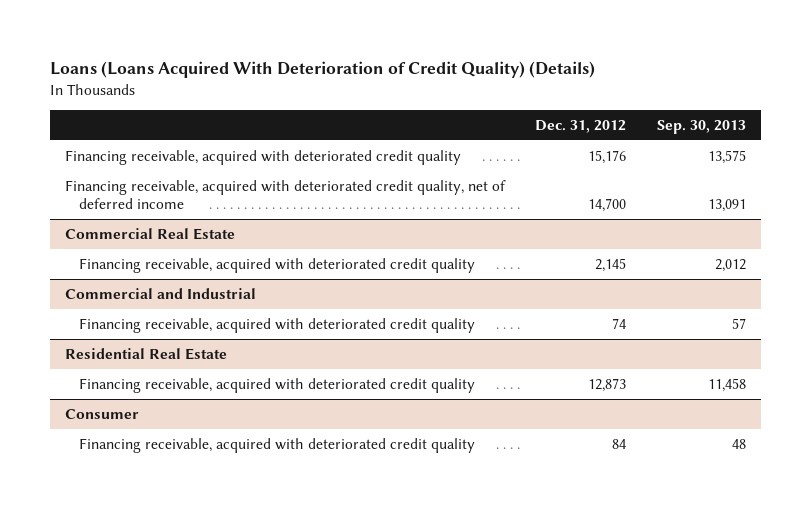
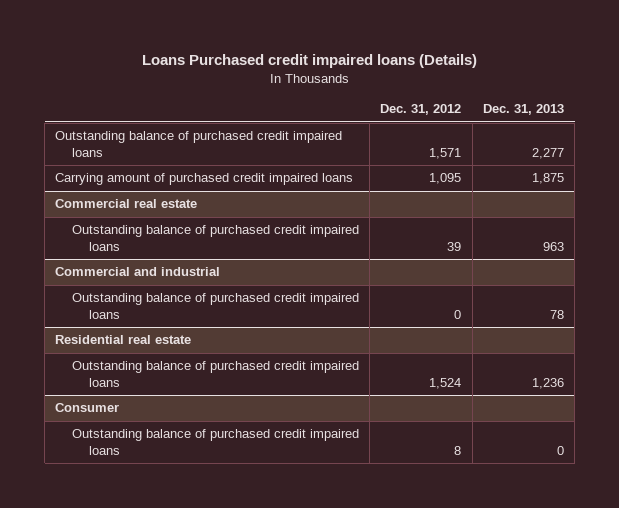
- Loans (Loans Acquired With Deterioration of Credit Quality) (Details)
+ Loans Purchased credit impaired loans (Details)
- | Dec. 31, 2012 | Sep. 30, 2013
+ | Dec. 31, 2012 | Dec. 31, 2013
- Financing receivable, acquired with deteriorated credit quality | 15,176 | 13,575
- Financing receivable, acquired with deteriorated credit quality, net of deferred income | 14,700 | 13,091
- Commercial Real Estate
- Financing receivable, acquired with deteriorated credit quality | 2,145 | 2,012
- Commercial and Industrial
- Financing receivable, acquired with deteriorated credit quality | 74 | 57
- Residential Real Estate
- Financing receivable, acquired with deteriorated credit quality | 12,873 | 11,458
+ Outstanding balance of purchased credit impaired loans | 1,571 | 2,277
+ Carrying amount of purchased credit impaired loans | 1,095 | 1,875
+ Commercial real estate
+ Outstanding balance of purchased credit impaired loans | 39 | 963
+ Commercial and industrial
+ Outstanding balance of purchased credit impaired loans | 0 | 78
+ Residential real estate
+ Outstanding balance of purchased credit impaired loans | 1,524 | 1,236
@ Consumer
- Financing receivable, acquired with deteriorated credit quality | 84 | 48
+ Outstanding balance of purchased credit impaired loans | 8 | 0

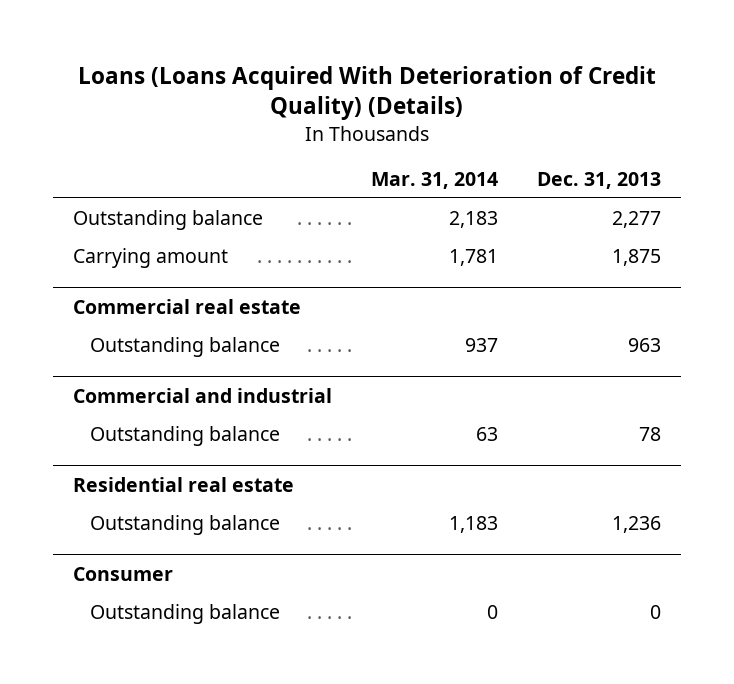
- Loans Purchased credit impaired loans (Details)
+ Loans (Loans Acquired With Deterioration of Credit Quality) (Details)
- | Dec. 31, 2012 | Dec. 31, 2013
+ | Mar. 31, 2014 | Dec. 31, 2013
- Outstanding balance of purchased credit impaired loans | 1,571 | 2,277
- Carrying amount of purchased credit impaired loans | 1,095 | 1,875
+ Outstanding balance | 2,183 | 2,277
+ Carrying amount | 1,781 | 1,875
@ Commercial real estate
- Outstanding balance of purchased credit impaired loans | 39 | 963
+ Outstanding balance | 937 | 963
@ Commercial and industrial
- Outstanding balance of purchased credit impaired loans | 0 | 78
+ Outstanding balance | 63 | 78
@ Residential real estate
- Outstanding balance of purchased credit impaired loans | 1,524 | 1,236
+ Outstanding balance | 1,183 | 1,236
@ Consumer
- Outstanding balance of purchased credit impaired loans | 8 | 0
+ Outstanding balance | 0 | 0

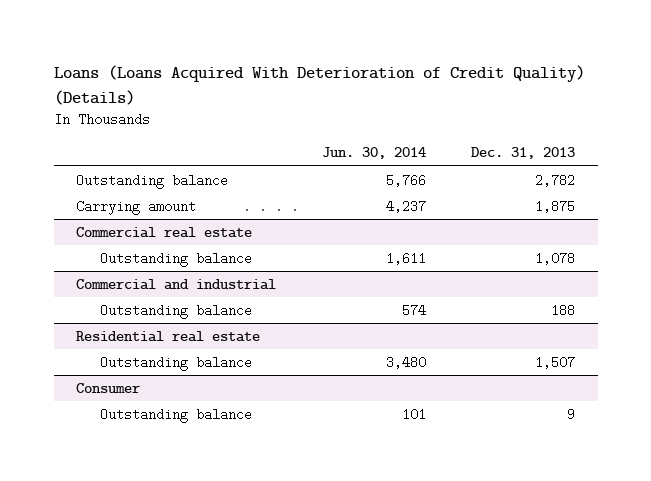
- | Mar. 31, 2014 | Dec. 31, 2013
+ | Jun. 30, 2014 | Dec. 31, 2013
- Outstanding balance | 2,183 | 2,277
+ Outstanding balance | 5,766 | 2,782
@ Commercial real estate
- Outstanding balance | 937 | 963
+ Outstanding balance | 1,611 | 1,078
@ Commercial and industrial
- Outstanding balance | 63 | 78
+ Outstanding balance | 574 | 188
@ Residential real estate
- Outstanding balance | 1,183 | 1,236
+ Outstanding balance | 3,480 | 1,507
@ Consumer
- Outstanding balance | 0 | 0
+ Outstanding balance | 101 | 9

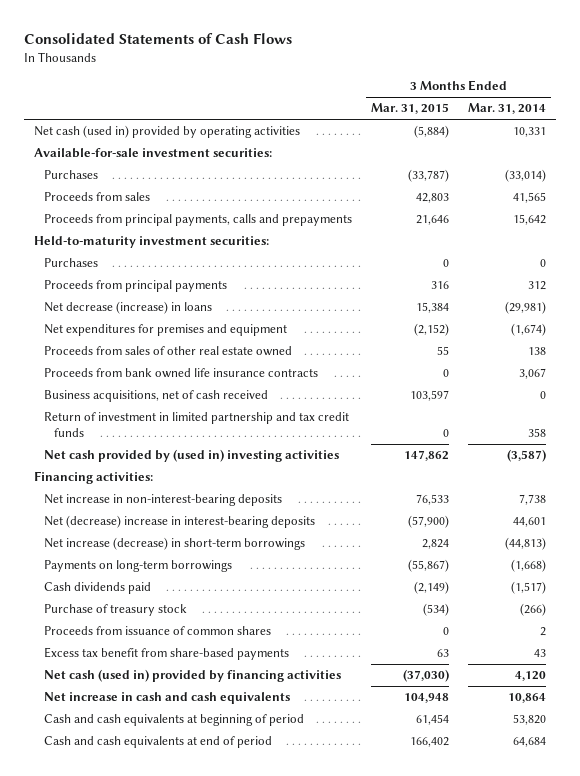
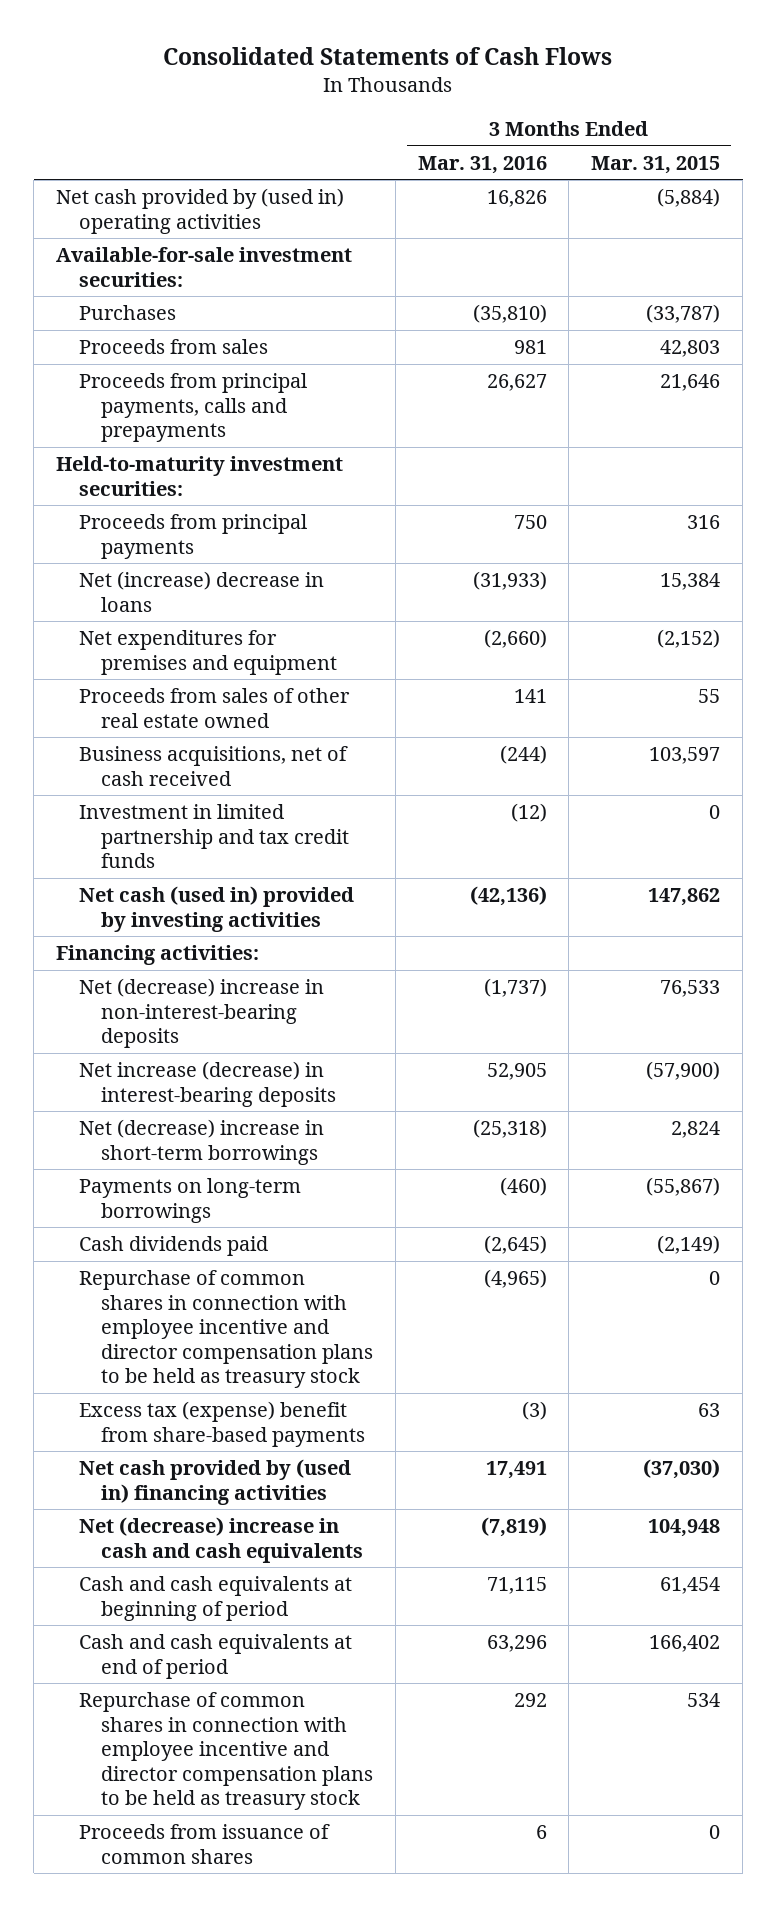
- | 3 Months Ended Mar. 31, 2015 | 3 Months Ended Mar. 31, 2014
+ | 3 Months Ended Mar. 31, 2016 | 3 Months Ended Mar. 31, 2015
- Net cash (used in) provided by operating activities | (5,884) | 10,331
+ Net cash provided by (used in) operating activities | 16,826 | (5,884)
- Purchases | 0 | 0
- Net decrease (increase) in loans | 15,384 | (29,981)
+ Net (increase) decrease in loans | (31,933) | 15,384
- Proceeds from bank owned life insurance contracts | 0 | 3,067
- Return of investment in limited partnership and tax credit funds | 0 | 358
- Net cash provided by (used in) investing activities | 147,862 | (3,587)
+ Investment in limited partnership and tax credit funds | (12) | 0
+ Net cash (used in) provided by investing activities | (42,136) | 147,862
- Net increase in non-interest-bearing deposits | 76,533 | 7,738
- Net (decrease) increase in interest-bearing deposits | (57,900) | 44,601
- Net increase (decrease) in short-term borrowings | 2,824 | (44,813)
+ Net (decrease) increase in non-interest-bearing deposits | (1,737) | 76,533
+ Net increase (decrease) in interest-bearing deposits | 52,905 | (57,900)
+ Net (decrease) increase in short-term borrowings | (25,318) | 2,824
- Purchase of treasury stock | (534) | (266)
- Excess tax benefit from share-based payments | 63 | 43
- Net cash (used in) provided by financing activities | (37,030) | 4,120
- Net increase in cash and cash equivalents | 104,948 | 10,864
+ Repurchase of common shares in connection with employee incentive and director compensation plans to be held as treasury stock | (4,965) | 0
+ Excess tax (expense) benefit from share-based payments | (3) | 63
+ Net cash provided by (used in) financing activities | 17,491 | (37,030)
+ Net (decrease) increase in cash and cash equivalents | (7,819) | 104,948
+ Repurchase of common shares in connection with employee incentive and director compensation plans to be held as treasury stock | 292 | 534
moved down: Proceeds from issuance of common shares | 6 | 0

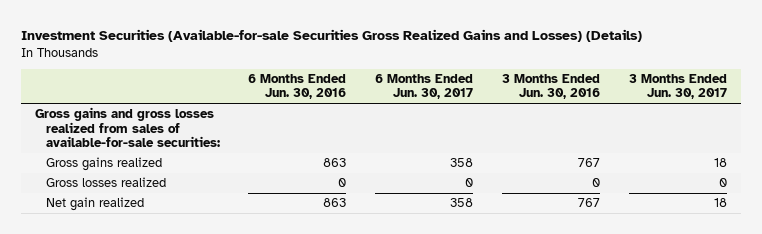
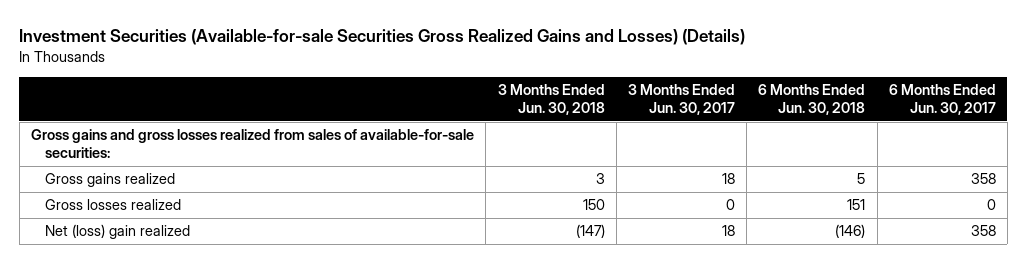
- | 6 Months Ended Jun. 30, 2016 | 6 Months Ended Jun. 30, 2017 | 3 Months Ended Jun. 30, 2016 | 3 Months Ended Jun. 30, 2017
+ | 3 Months Ended Jun. 30, 2018 | 3 Months Ended Jun. 30, 2017 | 6 Months Ended Jun. 30, 2018 | 6 Months Ended Jun. 30, 2017
- Net gain realized | 863 | 358 | 767 | 18
+ Net (loss) gain realized | (147) | 18 | (146) | 358

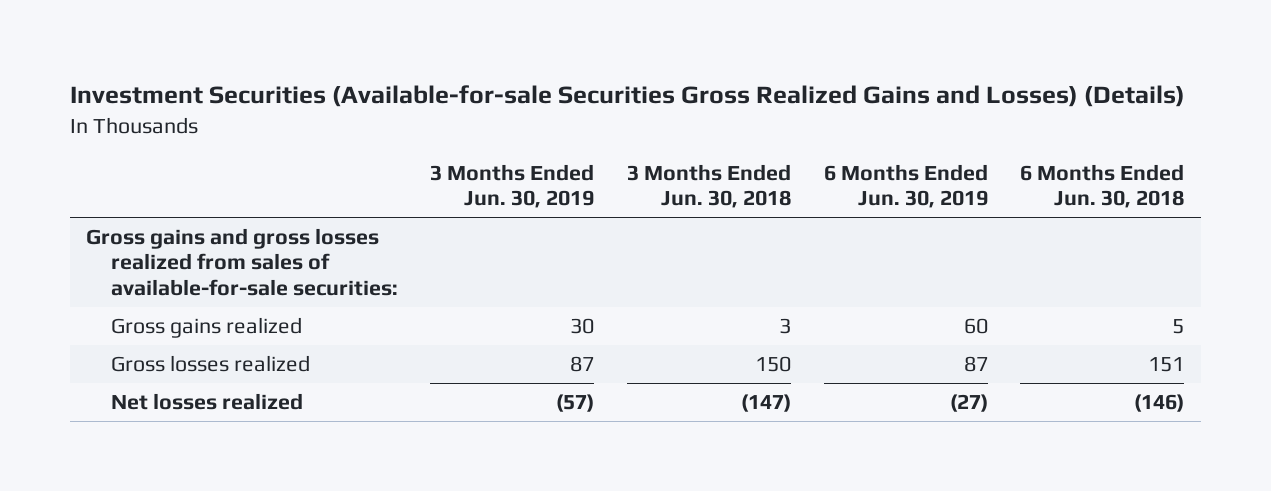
- | 3 Months Ended Jun. 30, 2018 | 3 Months Ended Jun. 30, 2017 | 6 Months Ended Jun. 30, 2018 | 6 Months Ended Jun. 30, 2017
+ | 3 Months Ended Jun. 30, 2019 | 3 Months Ended Jun. 30, 2018 | 6 Months Ended Jun. 30, 2019 | 6 Months Ended Jun. 30, 2018
- Net (loss) gain realized | (147) | 18 | (146) | 358
+ Net losses realized | (57) | (147) | (27) | (146)

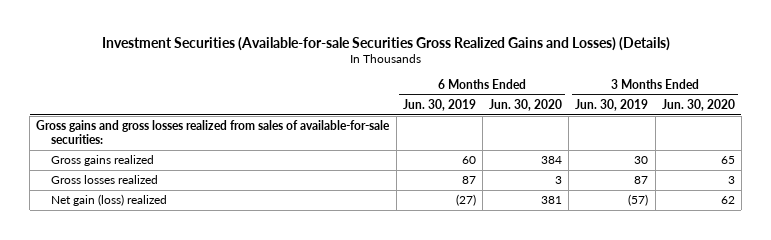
- | 3 Months Ended Jun. 30, 2019 | 3 Months Ended Jun. 30, 2018 | 6 Months Ended Jun. 30, 2019 | 6 Months Ended Jun. 30, 2018
+ | 6 Months Ended Jun. 30, 2019 | 6 Months Ended Jun. 30, 2020 | 3 Months Ended Jun. 30, 2019 | 3 Months Ended Jun. 30, 2020
- Net losses realized | (57) | (147) | (27) | (146)
+ Net gain (loss) realized | (27) | 381 | (57) | 62

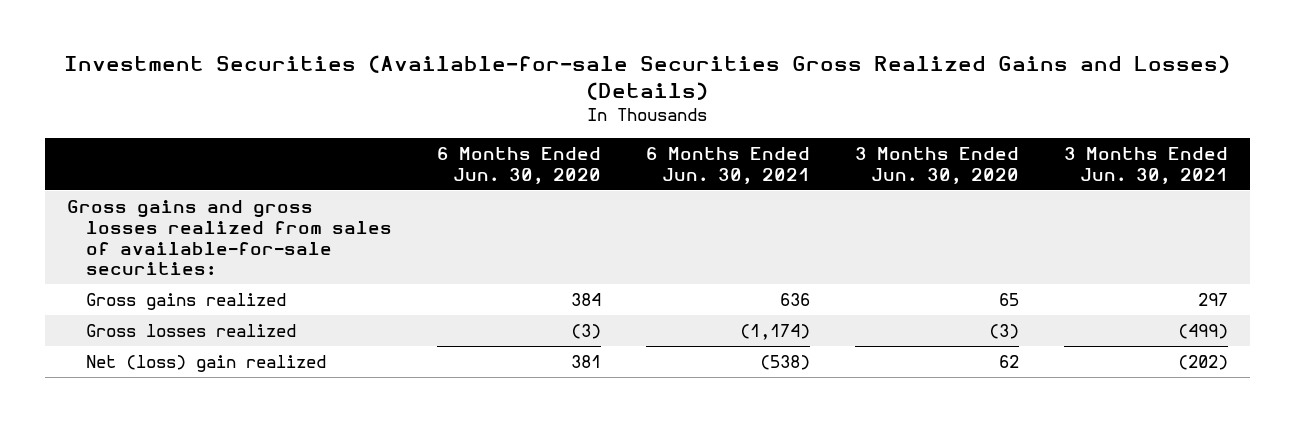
- | 6 Months Ended Jun. 30, 2019 | 6 Months Ended Jun. 30, 2020 | 3 Months Ended Jun. 30, 2019 | 3 Months Ended Jun. 30, 2020
+ | 6 Months Ended Jun. 30, 2020 | 6 Months Ended Jun. 30, 2021 | 3 Months Ended Jun. 30, 2020 | 3 Months Ended Jun. 30, 2021
- Gross losses realized | 87 | 3 | 87 | 3
- Net gain (loss) realized | (27) | 381 | (57) | 62
+ Gross losses realized | (3) | (1,174) | (3) | (499)
+ Net (loss) gain realized | 381 | (538) | 62 | (202)

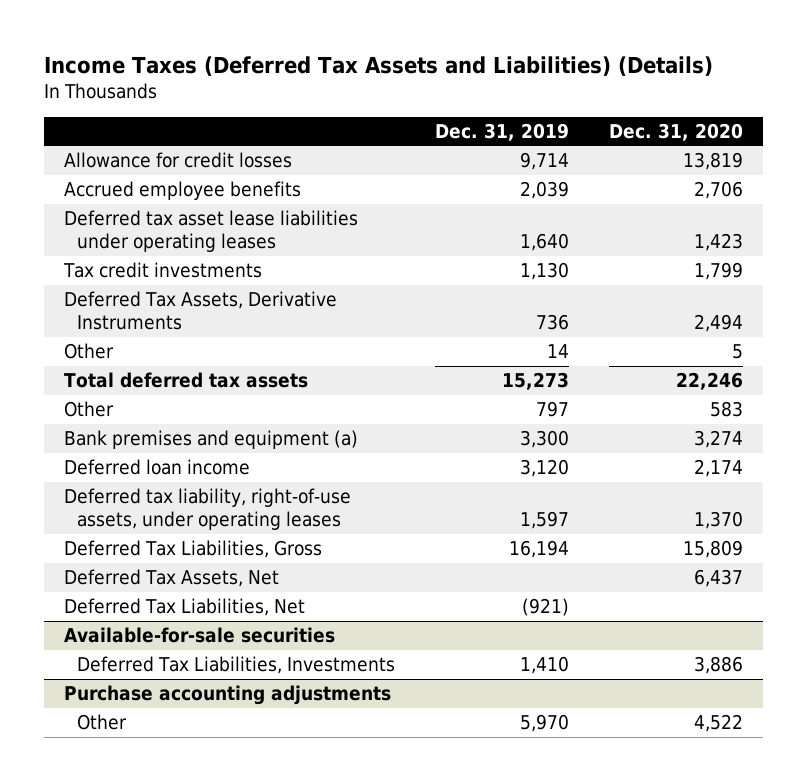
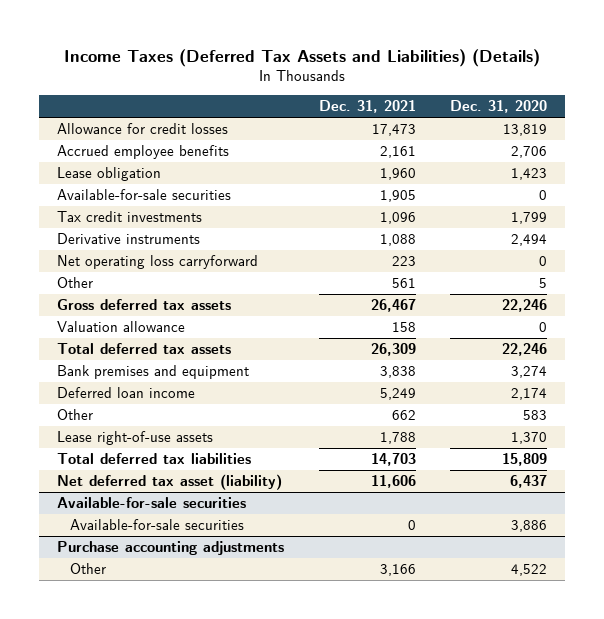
- | Dec. 31, 2019 | Dec. 31, 2020
+ | Dec. 31, 2021 | Dec. 31, 2020
- Deferred tax asset lease liabilities under operating leases | 1,640 | 1,423
+ Lease obligation | 1,960 | 1,423
+ Available-for-sale securities | 1,905 | 0
- Deferred Tax Assets, Derivative Instruments | 736 | 2,494
+ Derivative instruments | 1,088 | 2,494
+ Net operating loss carryforward | 223 | 0
+ Gross deferred tax assets | 26,467 | 22,246
+ Valuation allowance | 158 | 0
- Bank premises and equipment (a) | 3,300 | 3,274
+ Bank premises and equipment | 3,838 | 3,274
- Deferred tax liability, right-of-use assets, under operating leases | 1,597 | 1,370
- Deferred Tax Liabilities, Gross | 16,194 | 15,809
- Deferred Tax Assets, Net | | 6,437
- Deferred Tax Liabilities, Net | (921) |
moved down: Other | 662 | 583
+ Lease right-of-use assets | 1,788 | 1,370
+ Total deferred tax liabilities | 14,703 | 15,809
+ Net deferred tax asset (liability) | 11,606 | 6,437
@ Available-for-sale securities
- Deferred Tax Liabilities, Investments | 1,410 | 3,886
+ Available-for-sale securities | 0 | 3,886

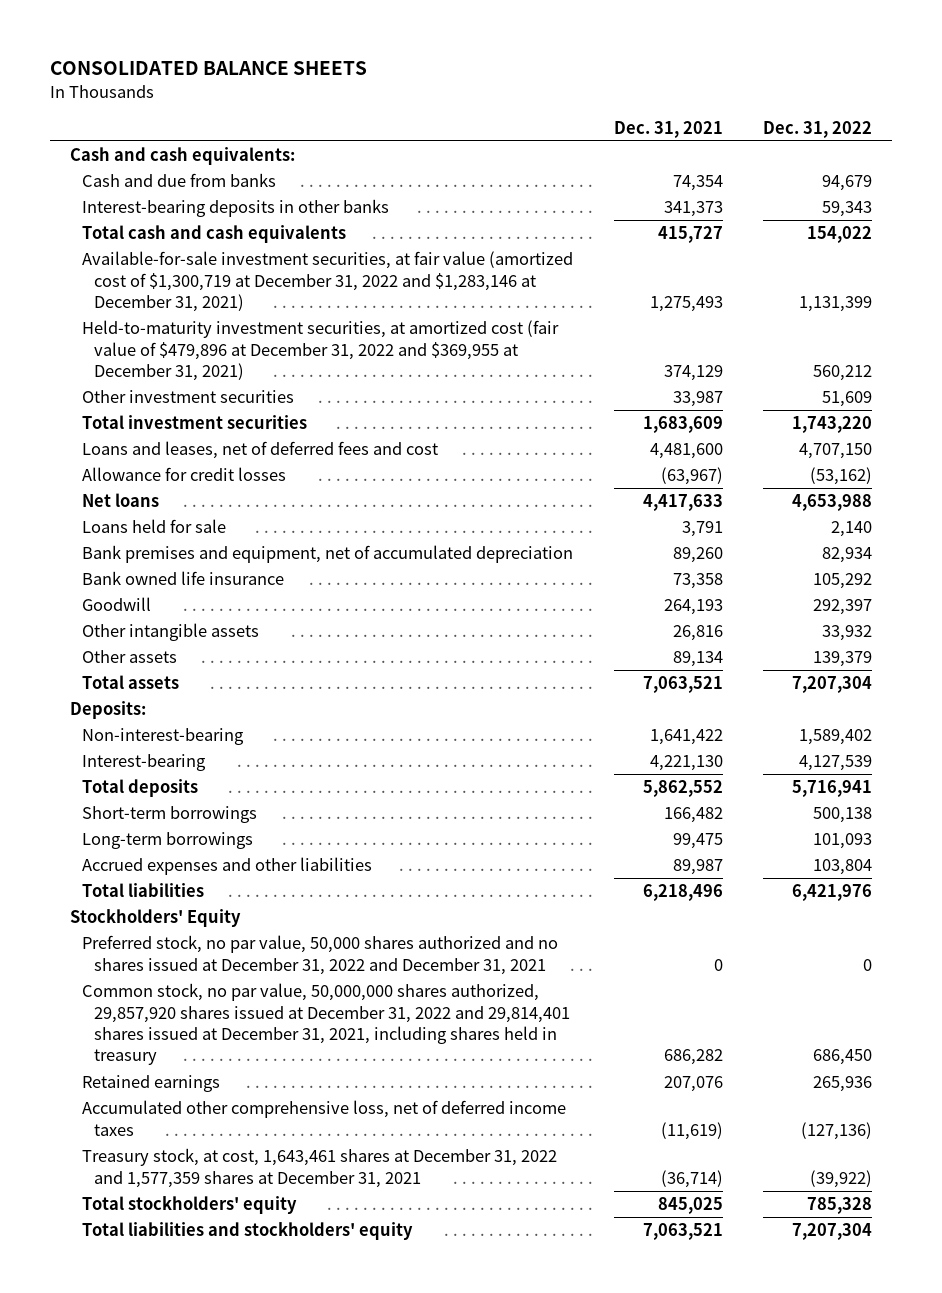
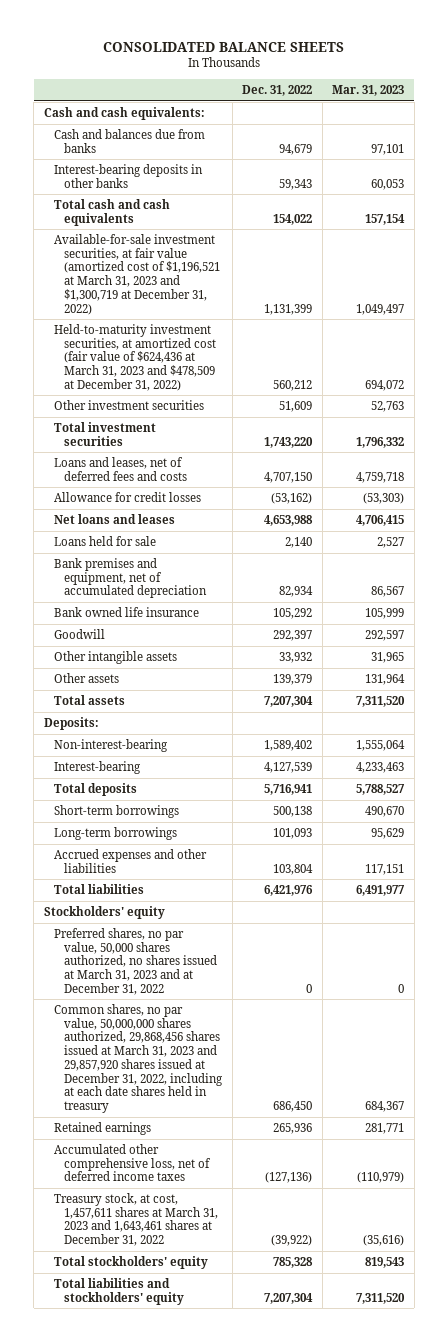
- | Dec. 31, 2021 | Dec. 31, 2022
+ | Dec. 31, 2022 | Mar. 31, 2023
- Cash and due from banks | 74,354 | 94,679
+ Cash and balances due from banks | 94,679 | 97,101
- Available-for-sale investment securities, at fair value (amortized cost of $1,300,719 at December 31, 2022 and $1,283,146 at December 31, 2021) | 1,275,493 | 1,131,399
- Held-to-maturity investment securities, at amortized cost (fair value of $479,896 at December 31, 2022 and $369,955 at December 31, 2021) | 374,129 | 560,212
+ Available-for-sale investment securities, at fair value (amortized cost of $1,196,521 at March 31, 2023 and $1,300,719 at December 31, 2022) | 1,131,399 | 1,049,497
+ Held-to-maturity investment securities, at amortized cost (fair value of $624,436 at March 31, 2023 and $478,509 at December 31, 2022) | 560,212 | 694,072
- Loans and leases, net of deferred fees and cost | 4,481,600 | 4,707,150
+ Loans and leases, net of deferred fees and costs | 4,707,150 | 4,759,718
- Net loans | 4,417,633 | 4,653,988
+ Net loans and leases | 4,653,988 | 4,706,415
- Stockholders' Equity
- Preferred stock, no par value, 50,000 shares authorized and no shares issued at December 31, 2022 and December 31, 2021 | 0 | 0
- Common stock, no par value, 50,000,000 shares authorized, 29,857,920 shares issued at December 31, 2022 and 29,814,401 shares issued at December 31, 2021, including shares held in treasury | 686,282 | 686,450
+ Stockholders' equity
+ Preferred shares, no par value, 50,000 shares authorized, no shares issued at March 31, 2023 and at December 31, 2022 | 0 | 0
+ Common shares, no par value, 50,000,000 shares authorized, 29,868,456 shares issued at March 31, 2023 and 29,857,920 shares issued at December 31, 2022, including at each date shares held in treasury | 686,450 | 684,367
- Treasury stock, at cost, 1,643,461 shares at December 31, 2022 and 1,577,359 shares at December 31, 2021 | (36,714) | (39,922)
+ Treasury stock, at cost, 1,457,611 shares at March 31, 2023 and 1,643,461 shares at December 31, 2022 | (39,922) | (35,616)

